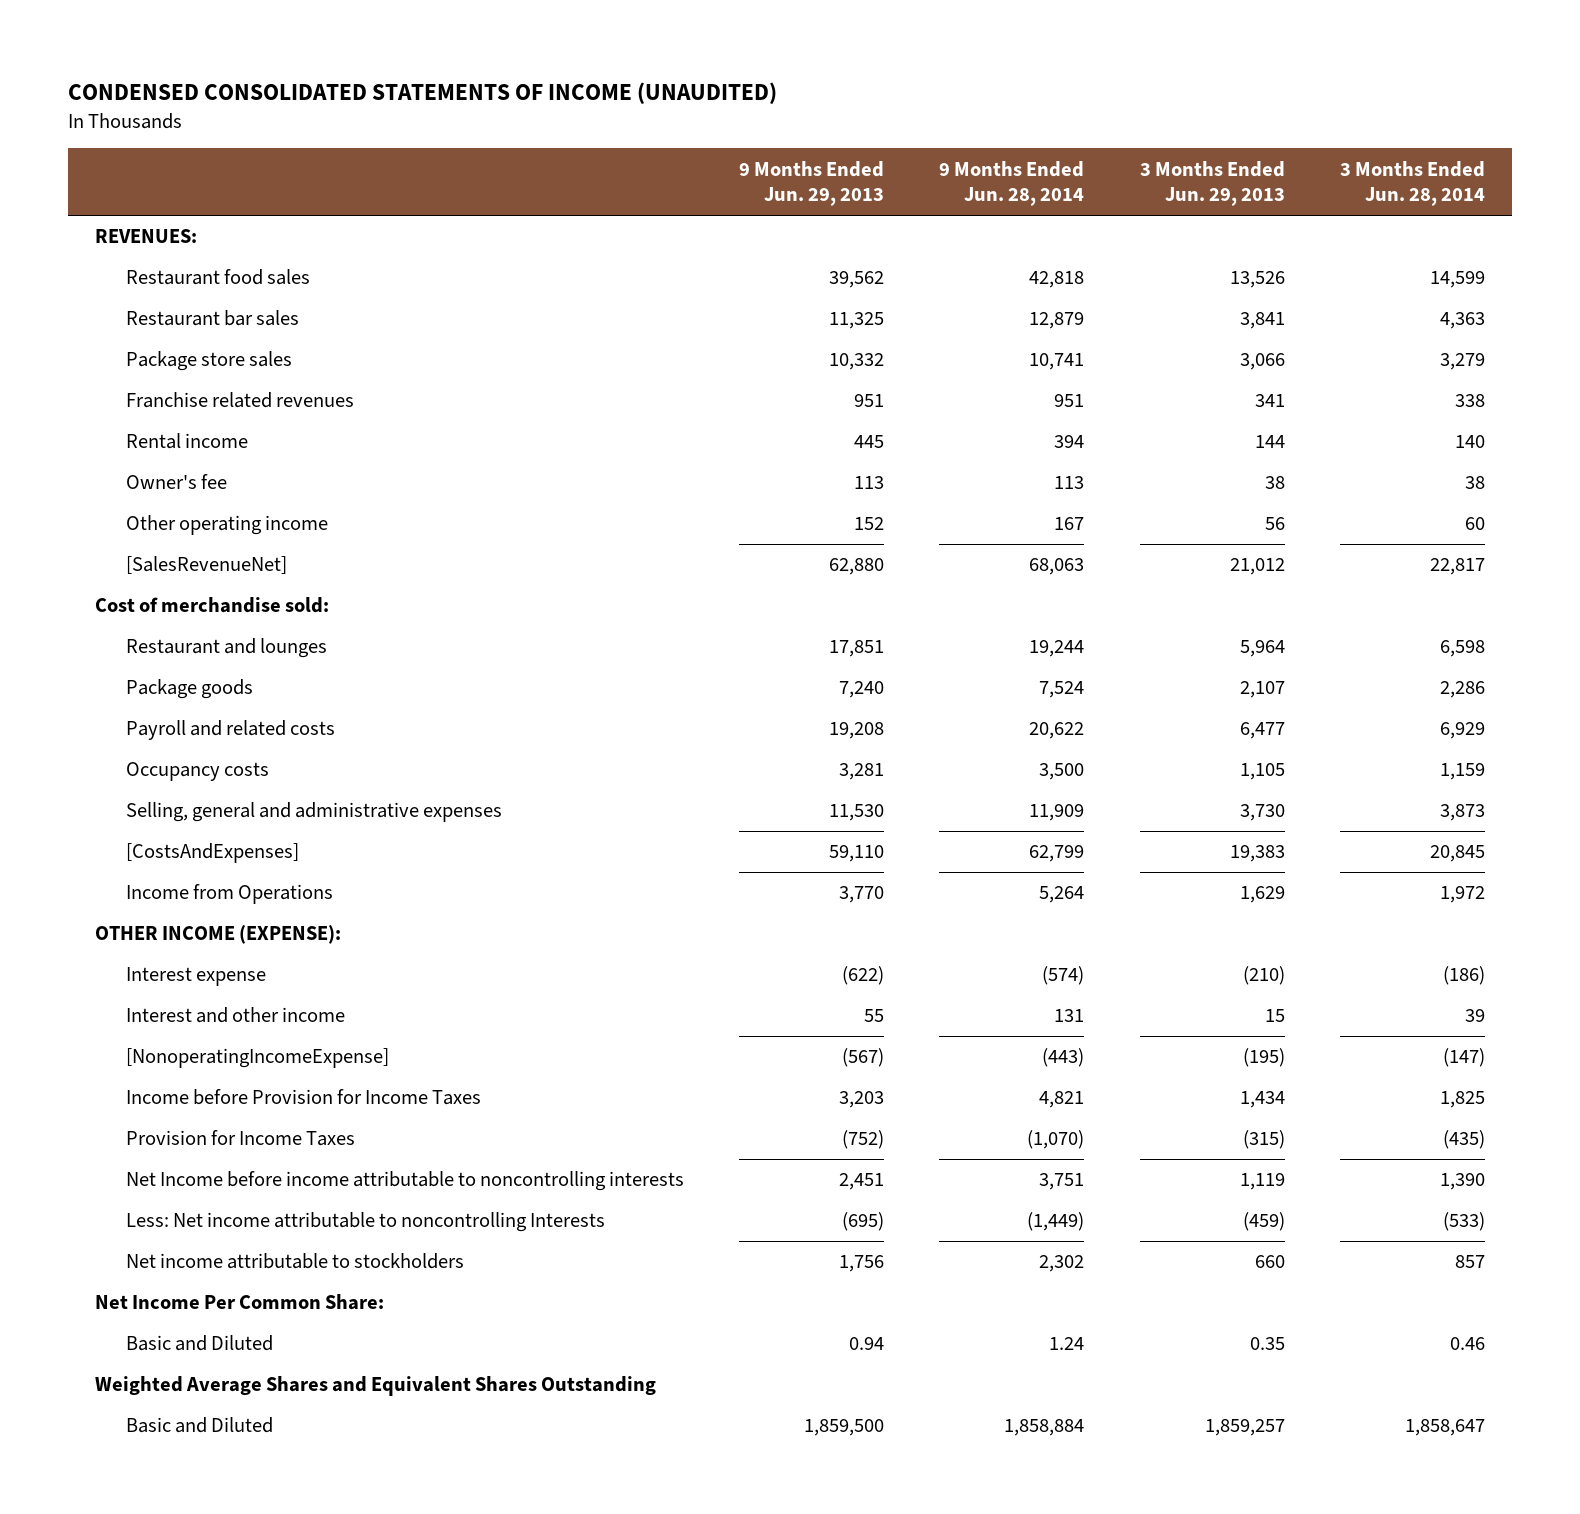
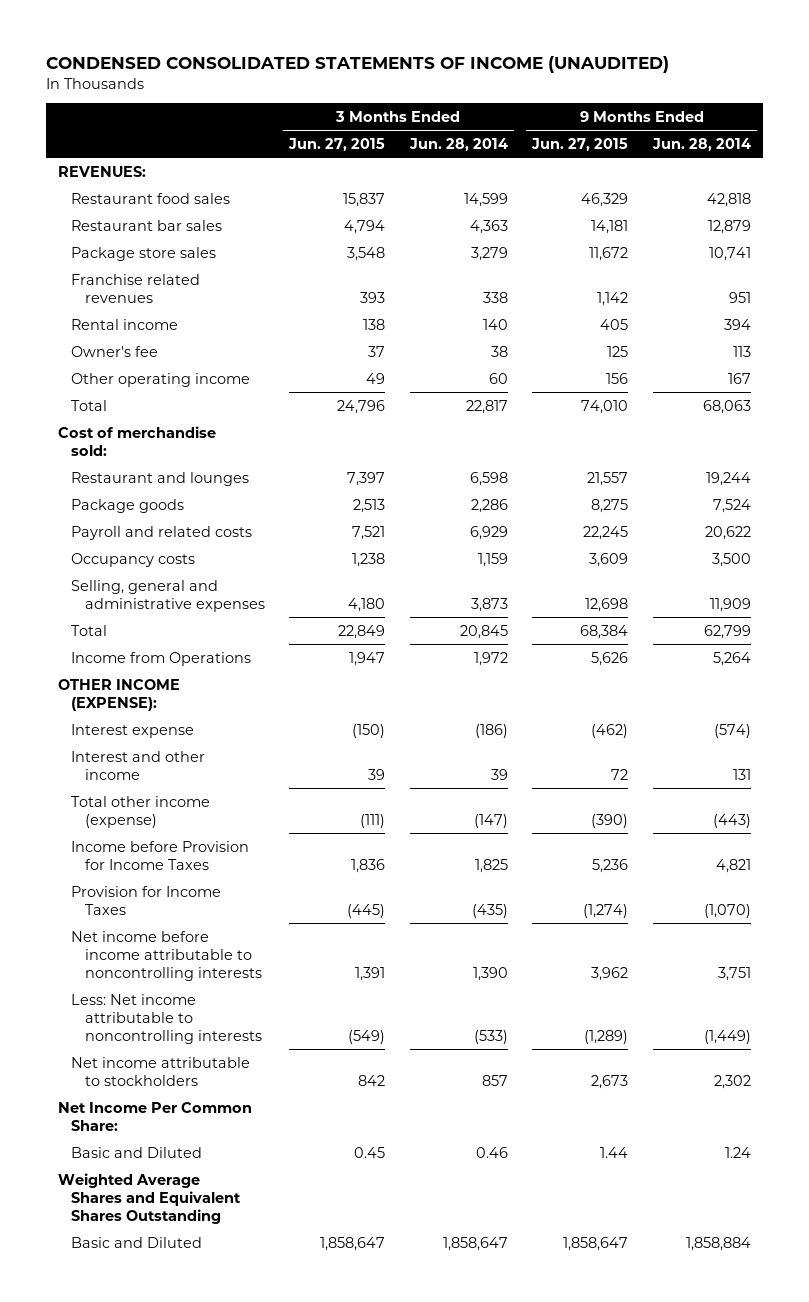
- | 9 Months Ended Jun. 29, 2013 | 9 Months Ended Jun. 28, 2014 | 3 Months Ended Jun. 29, 2013 | 3 Months Ended Jun. 28, 2014
+ | 3 Months Ended Jun. 27, 2015 | 3 Months Ended Jun. 28, 2014 | 9 Months Ended Jun. 27, 2015 | 9 Months Ended Jun. 28, 2014
- [SalesRevenueNet] | 62,880 | 68,063 | 21,012 | 22,817
+ Total | 24,796 | 22,817 | 74,010 | 68,063
- [CostsAndExpenses] | 59,110 | 62,799 | 19,383 | 20,845
+ Total | 22,849 | 20,845 | 68,384 | 62,799
- [NonoperatingIncomeExpense] | (567) | (443) | (195) | (147)
+ Total other income (expense) | (111) | (147) | (390) | (443)
- Net Income before income attributable to noncontrolling interests | 2,451 | 3,751 | 1,119 | 1,390
- Less: Net income attributable to noncontrolling Interests | (695) | (1,449) | (459) | (533)
+ Net income before income attributable to noncontrolling interests | 1,391 | 1,390 | 3,962 | 3,751
+ Less: Net income attributable to noncontrolling interests | (549) | (533) | (1,289) | (1,449)

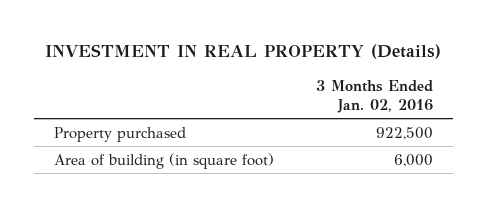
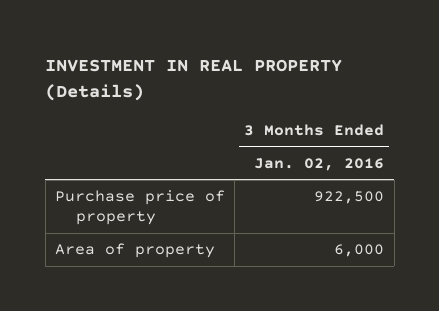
- Property purchased | 922,500
- Area of building (in square foot) | 6,000
+ Purchase price of property | 922,500
+ Area of property | 6,000

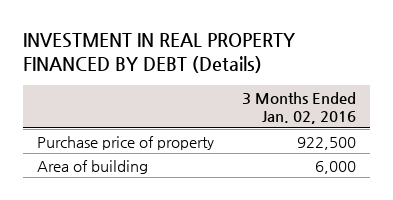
- INVESTMENT IN REAL PROPERTY (Details)
+ INVESTMENT IN REAL PROPERTY FINANCED BY DEBT (Details)
- Area of property | 6,000
+ Area of building | 6,000

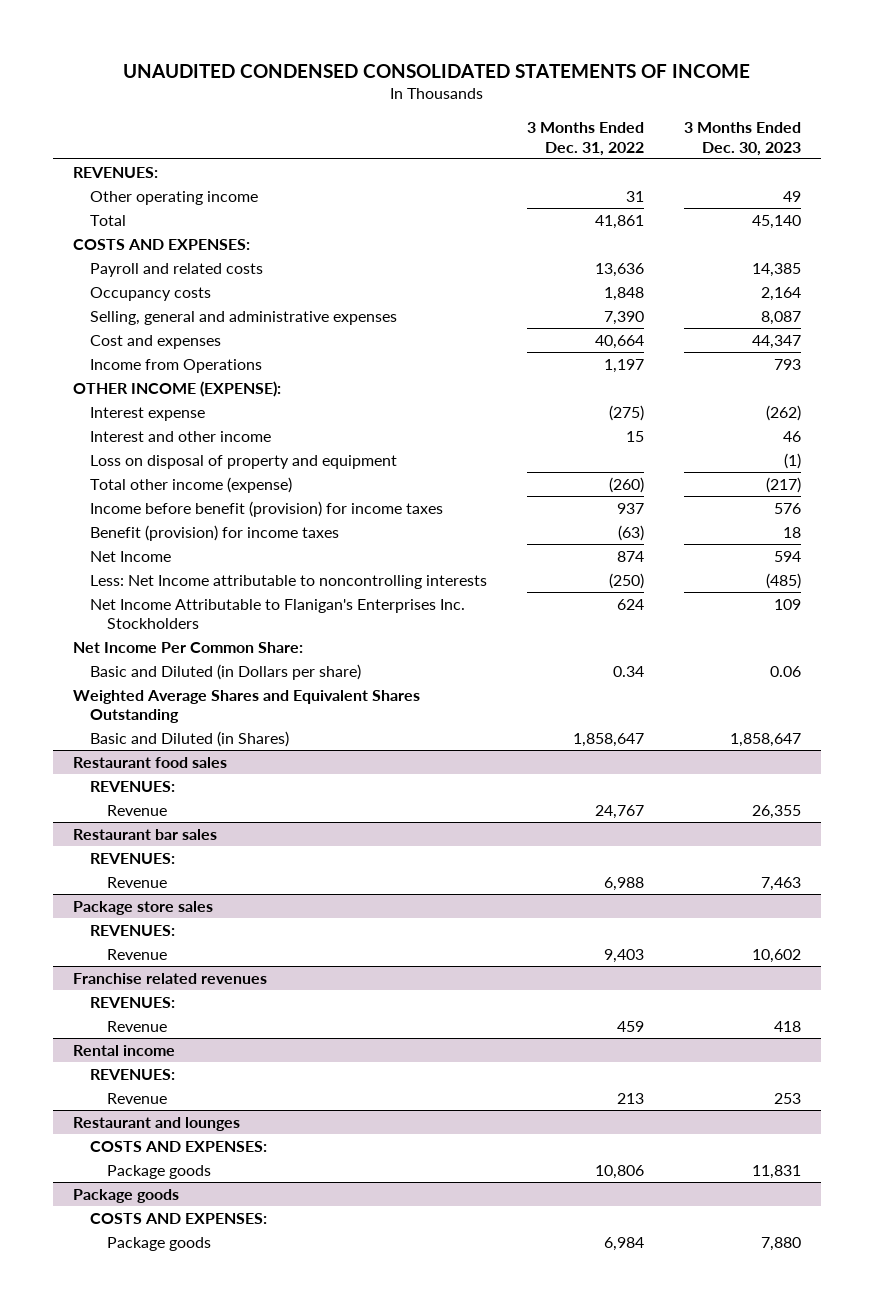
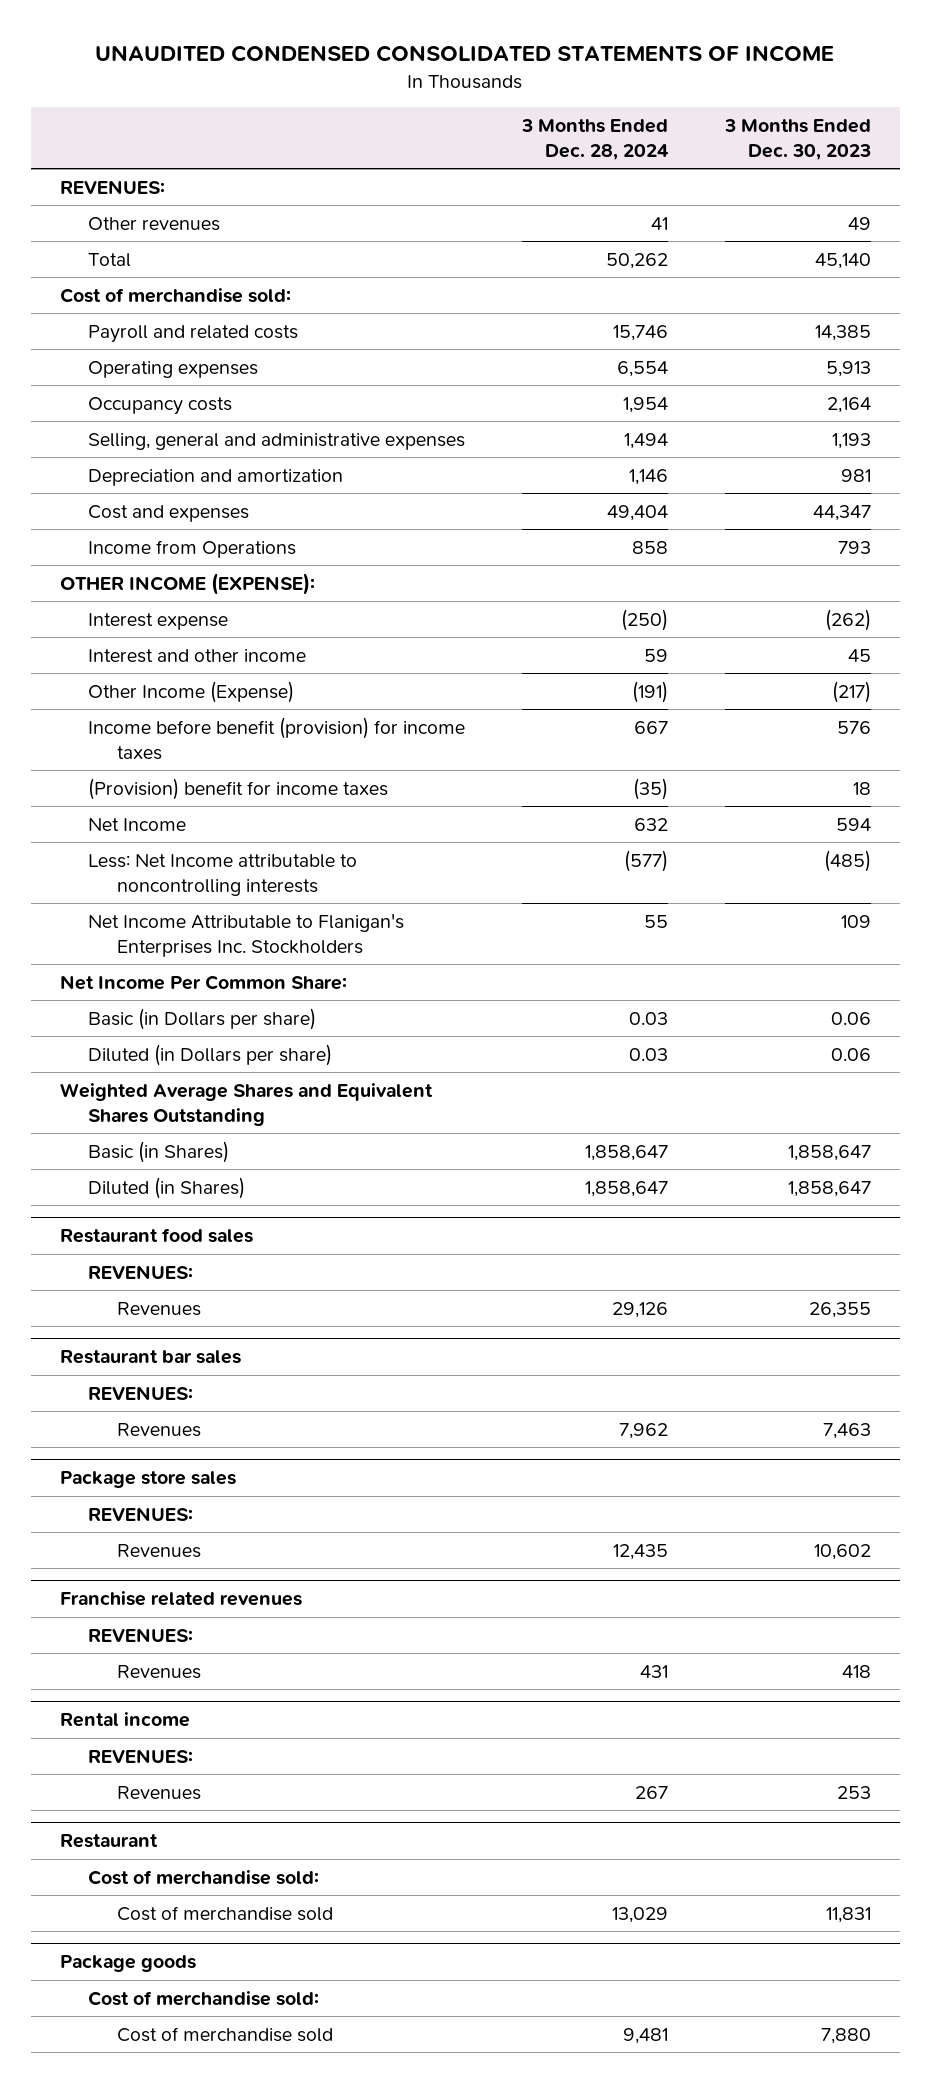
- | 3 Months Ended Dec. 31, 2022 | 3 Months Ended Dec. 30, 2023
+ | 3 Months Ended Dec. 28, 2024 | 3 Months Ended Dec. 30, 2023
- Other operating income | 31 | 49
+ Other revenues | 41 | 49
- COSTS AND EXPENSES:
+ Cost of merchandise sold:
+ Operating expenses | 6,554 | 5,913
- Selling, general and administrative expenses | 7,390 | 8,087
+ Selling, general and administrative expenses | 1,494 | 1,193
+ Depreciation and amortization | 1,146 | 981
- Interest and other income | 15 | 46
- Loss on disposal of property and equipment | | (1)
- Total other income (expense) | (260) | (217)
+ Interest and other income | 59 | 45
+ Other Income (Expense) | (191) | (217)
- Benefit (provision) for income taxes | (63) | 18
+ (Provision) benefit for income taxes | (35) | 18
- Basic and Diluted (in Dollars per share) | 0.34 | 0.06
+ Basic (in Dollars per share) | 0.03 | 0.06
+ Diluted (in Dollars per share) | 0.03 | 0.06
- Basic and Diluted (in Shares) | 1,858,647 | 1,858,647
+ Basic (in Shares) | 1,858,647 | 1,858,647
+ Diluted (in Shares) | 1,858,647 | 1,858,647
@ Restaurant food sales
- Revenue | 24,767 | 26,355
+ Revenues | 29,126 | 26,355
@ Restaurant bar sales
- Revenue | 6,988 | 7,463
+ Revenues | 7,962 | 7,463
@ Package store sales
- Revenue | 9,403 | 10,602
+ Revenues | 12,435 | 10,602
@ Franchise related revenues
- Revenue | 459 | 418
+ Revenues | 431 | 418
@ Rental income
- Revenue | 213 | 253
- Restaurant and lounges
- COSTS AND EXPENSES:
- Package goods | 10,806 | 11,831
@ Rental income
+ Revenues | 267 | 253
+ Restaurant
+ Cost of merchandise sold:
+ Cost of merchandise sold | 13,029 | 11,831
@ Package goods
- COSTS AND EXPENSES:
- Package goods | 6,984 | 7,880
+ Cost of merchandise sold:
+ Cost of merchandise sold | 9,481 | 7,880

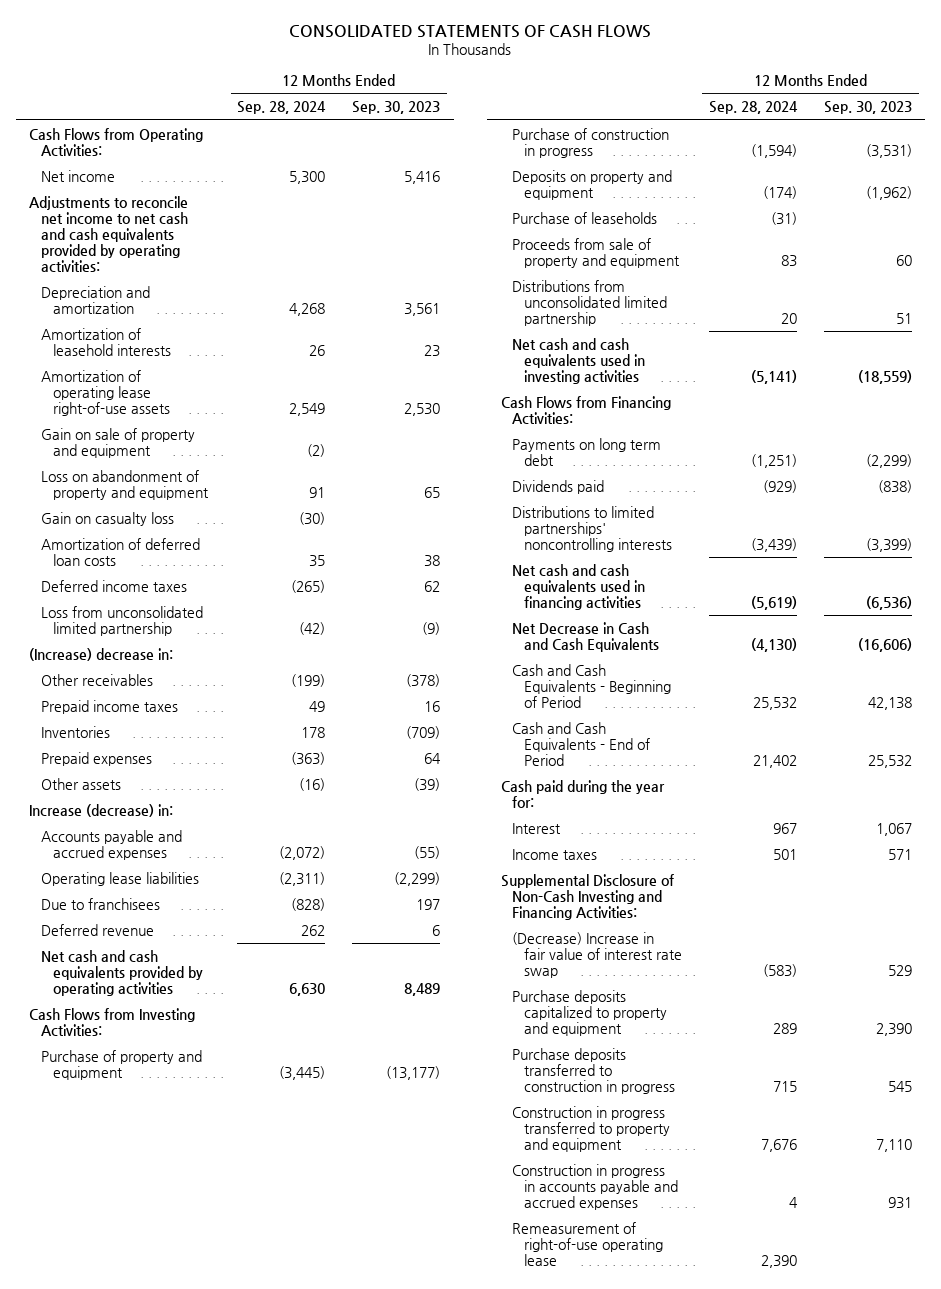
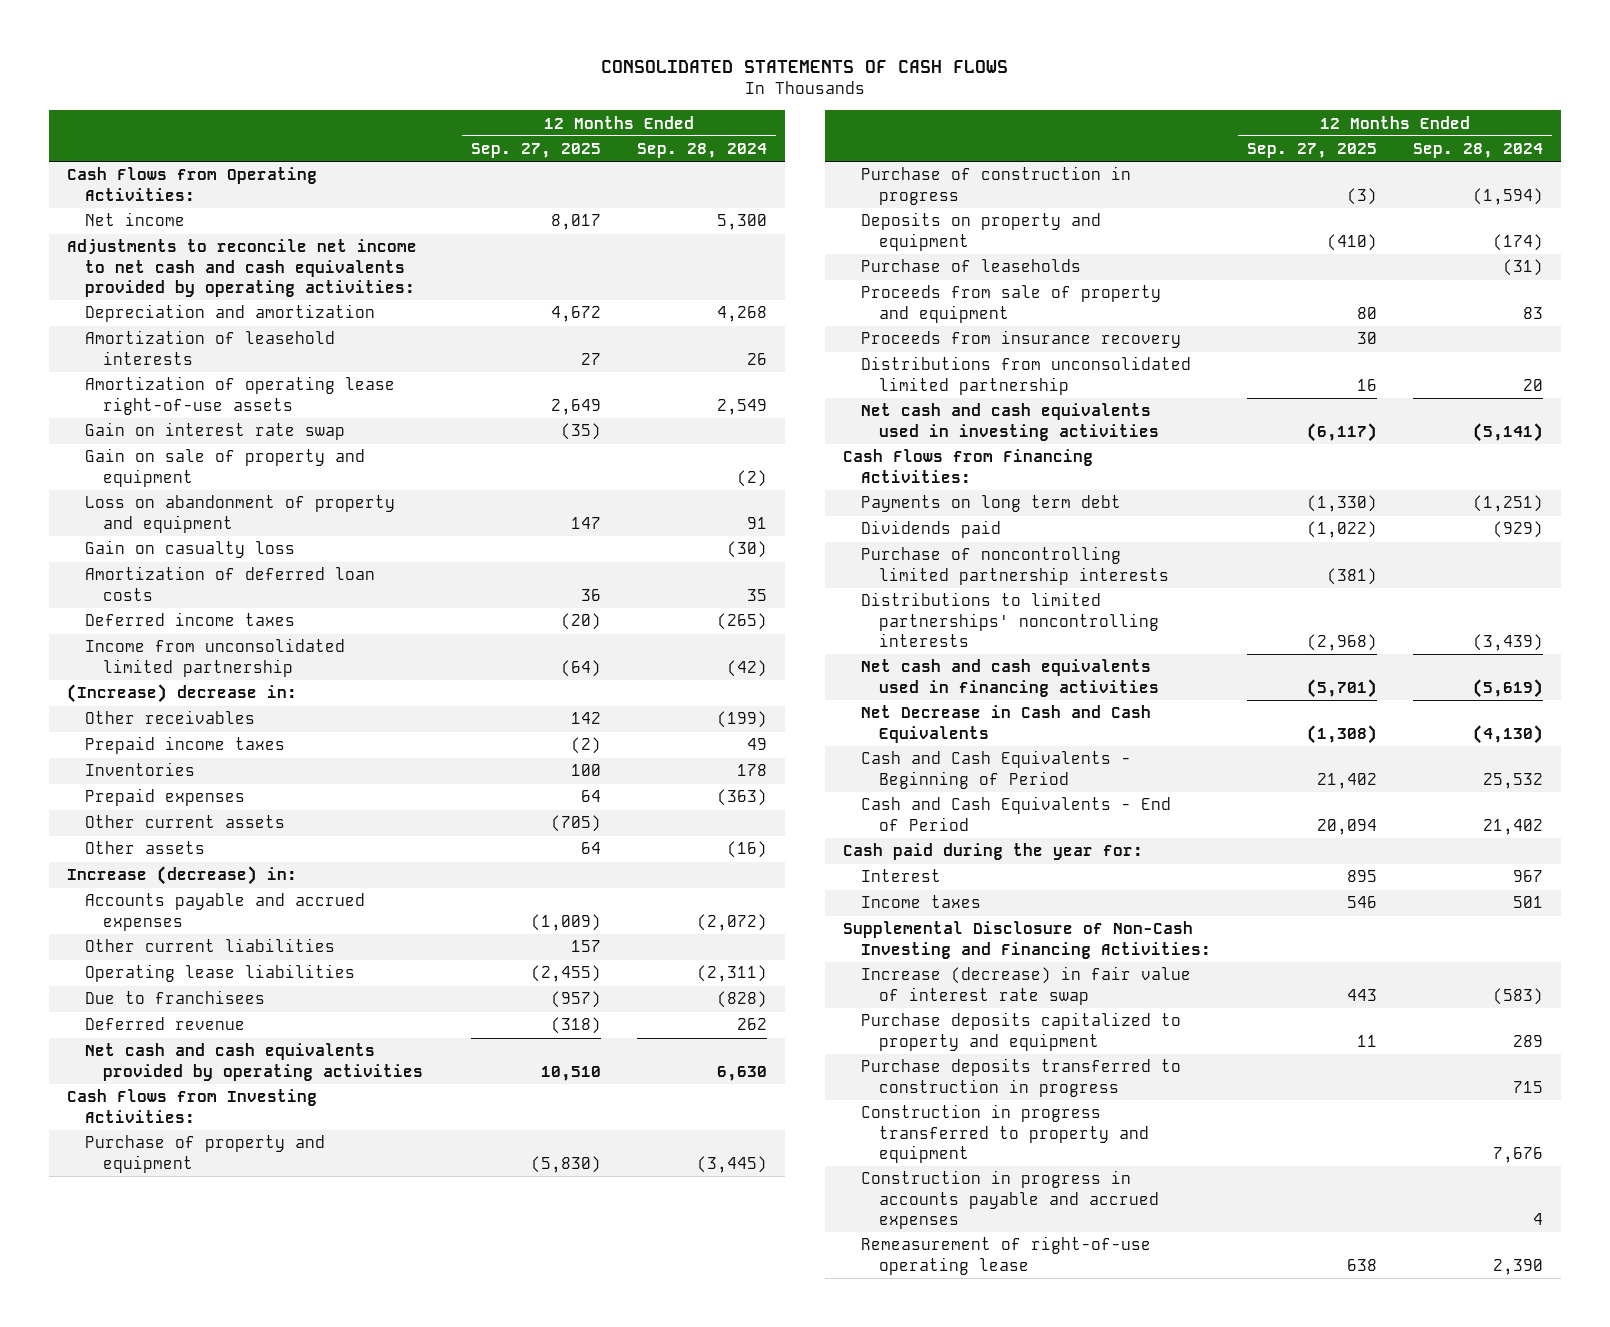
- | 12 Months Ended Sep. 28, 2024 | 12 Months Ended Sep. 30, 2023
+ | 12 Months Ended Sep. 27, 2025 | 12 Months Ended Sep. 28, 2024
+ Gain on interest rate swap | (35) |
- Loss from unconsolidated limited partnership | (42) | (9)
+ Income from unconsolidated limited partnership | (64) | (42)
+ Other current assets | (705) |
+ Other current liabilities | 157 |
+ Proceeds from insurance recovery | 30 |
+ Purchase of noncontrolling limited partnership interests | (381) |
- (Decrease) Increase in fair value of interest rate swap | (583) | 529
+ Increase (decrease) in fair value of interest rate swap | 443 | (583)

